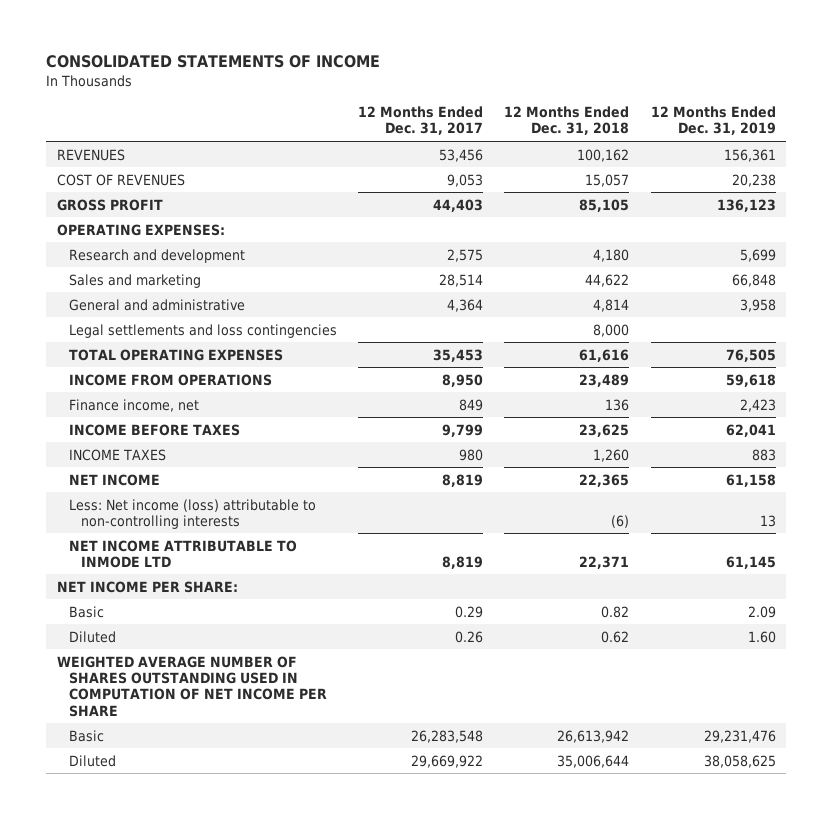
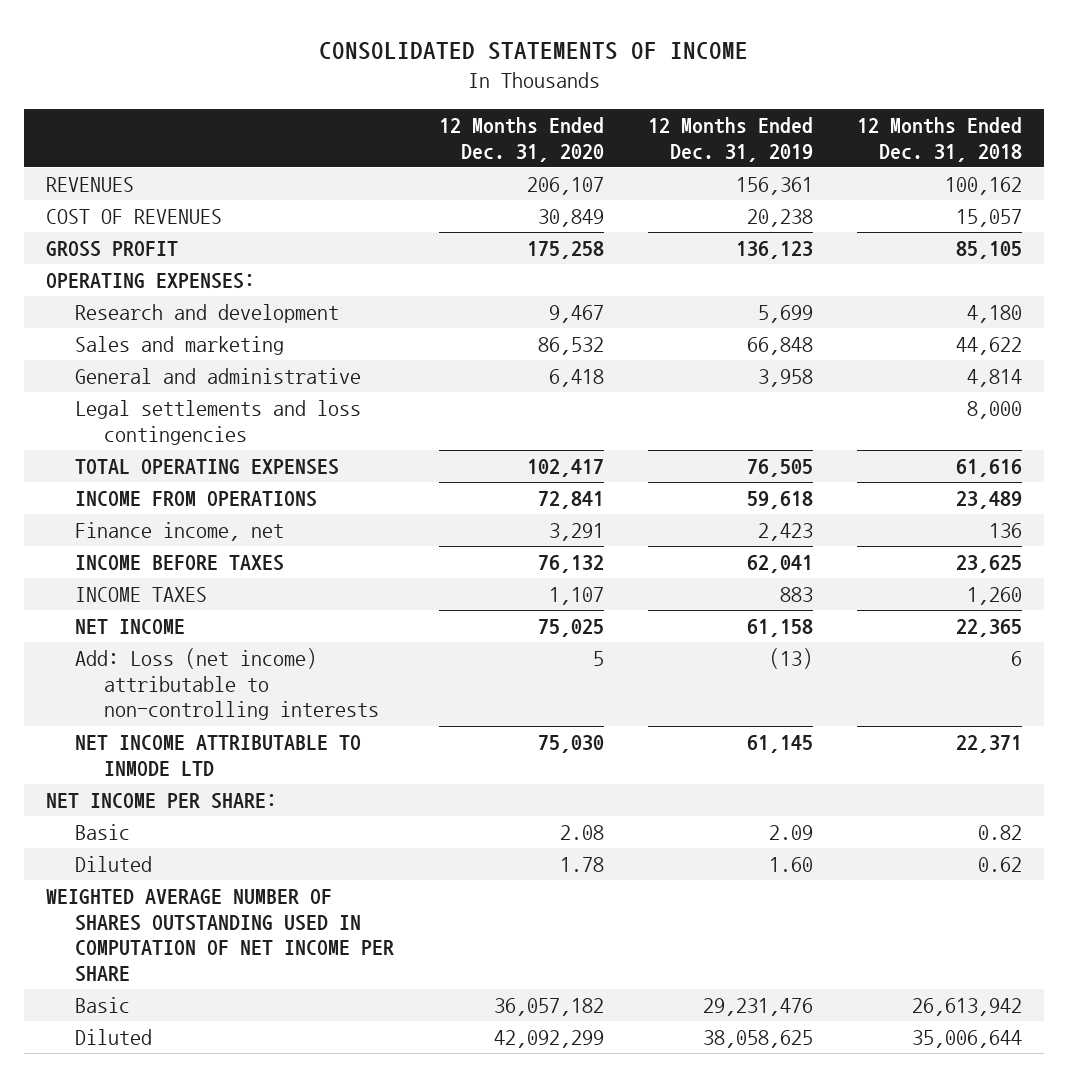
- | 12 Months Ended Dec. 31, 2017 | 12 Months Ended Dec. 31, 2018 | 12 Months Ended Dec. 31, 2019
+ | 12 Months Ended Dec. 31, 2020 | 12 Months Ended Dec. 31, 2019 | 12 Months Ended Dec. 31, 2018
- Less: Net income (loss) attributable to non-controlling interests | | (6) | 13
+ Add: Loss (net income) attributable to non-controlling interests | 5 | (13) | 6

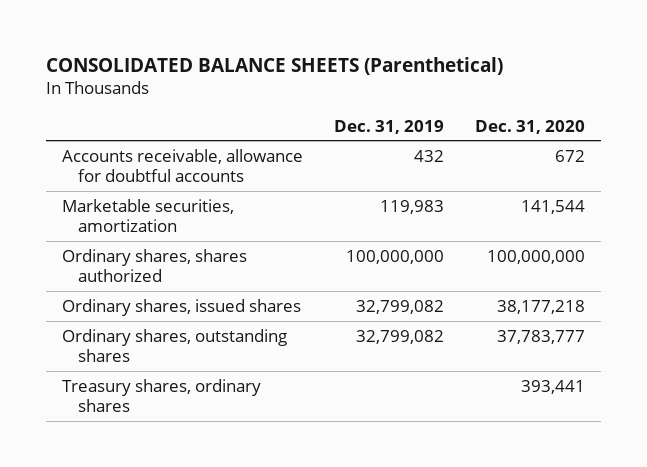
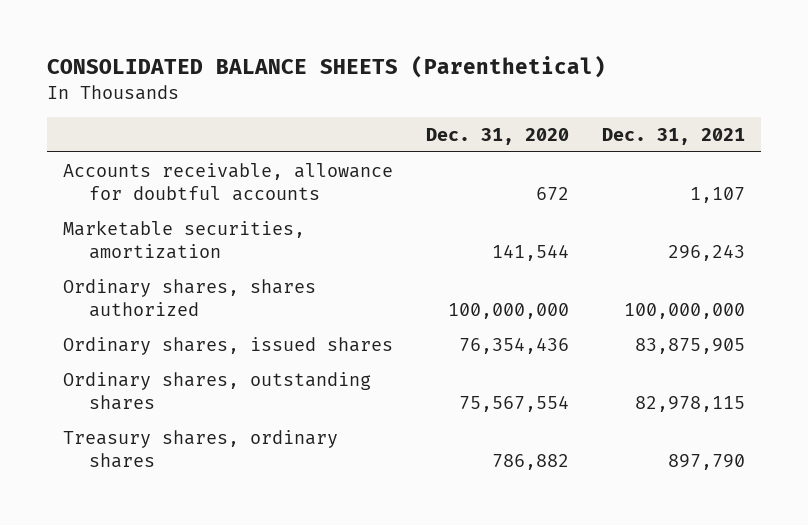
- | Dec. 31, 2019 | Dec. 31, 2020
+ | Dec. 31, 2020 | Dec. 31, 2021
- Ordinary shares, issued shares | 32,799,082 | 38,177,218
- Ordinary shares, outstanding shares | 32,799,082 | 37,783,777
- Treasury shares, ordinary shares | | 393,441
+ Ordinary shares, issued shares | 76,354,436 | 83,875,905
+ Ordinary shares, outstanding shares | 75,567,554 | 82,978,115
+ Treasury shares, ordinary shares | 786,882 | 897,790

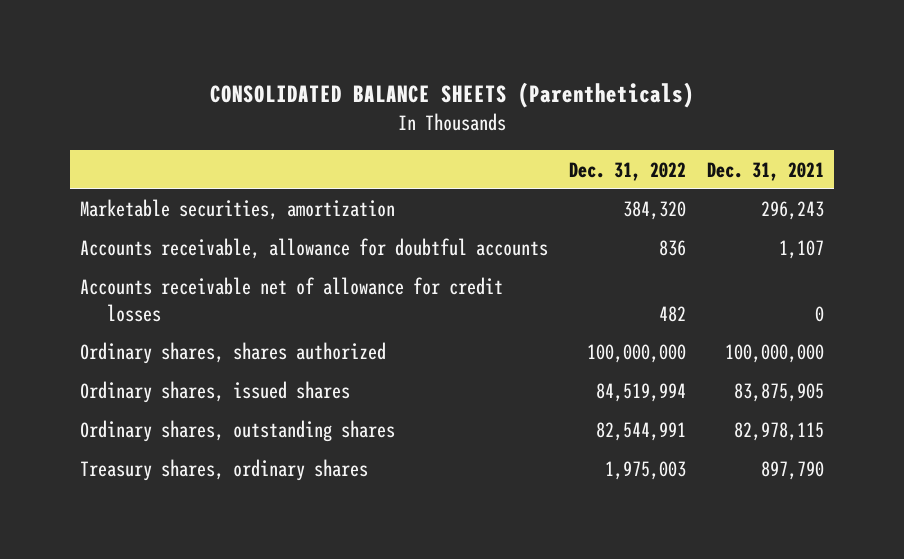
- CONSOLIDATED BALANCE SHEETS (Parenthetical)
+ CONSOLIDATED BALANCE SHEETS (Parentheticals)
- | Dec. 31, 2020 | Dec. 31, 2021
+ | Dec. 31, 2022 | Dec. 31, 2021
moved down: Accounts receivable, allowance for doubtful accounts | 836 | 1,107
+ Accounts receivable net of allowance for credit losses | 482 | 0

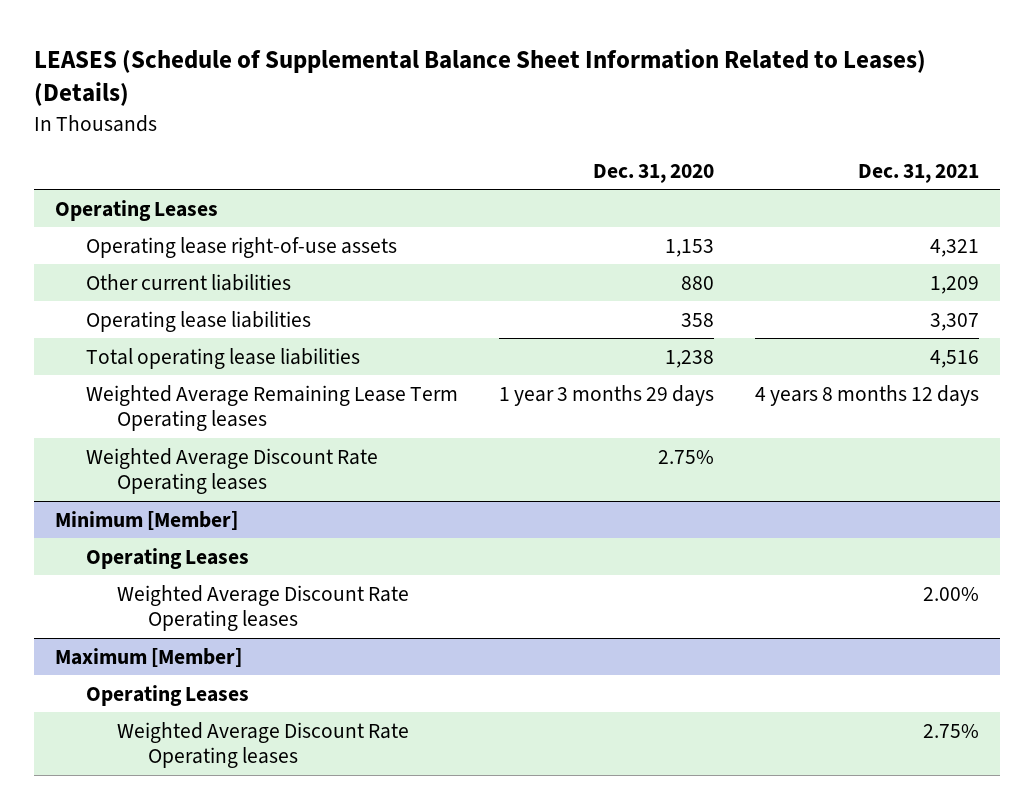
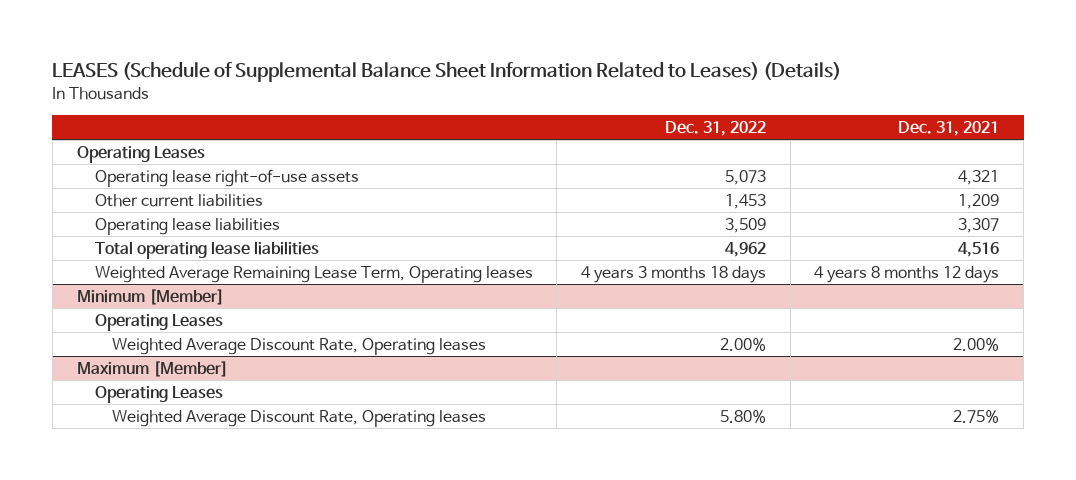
- | Dec. 31, 2020 | Dec. 31, 2021
+ | Dec. 31, 2022 | Dec. 31, 2021
- Weighted Average Remaining Lease Term Operating leases | 1 year 3 months 29 days | 4 years 8 months 12 days
- Weighted Average Discount Rate Operating leases | 2.75% |
+ Weighted Average Remaining Lease Term, Operating leases | 4 years 3 months 18 days | 4 years 8 months 12 days
@ Minimum [Member]
- Weighted Average Discount Rate Operating leases | | 2.00%
+ Weighted Average Discount Rate, Operating leases | 2.00% | 2.00%
@ Maximum [Member]
- Weighted Average Discount Rate Operating leases | | 2.75%
+ Weighted Average Discount Rate, Operating leases | 5.80% | 2.75%

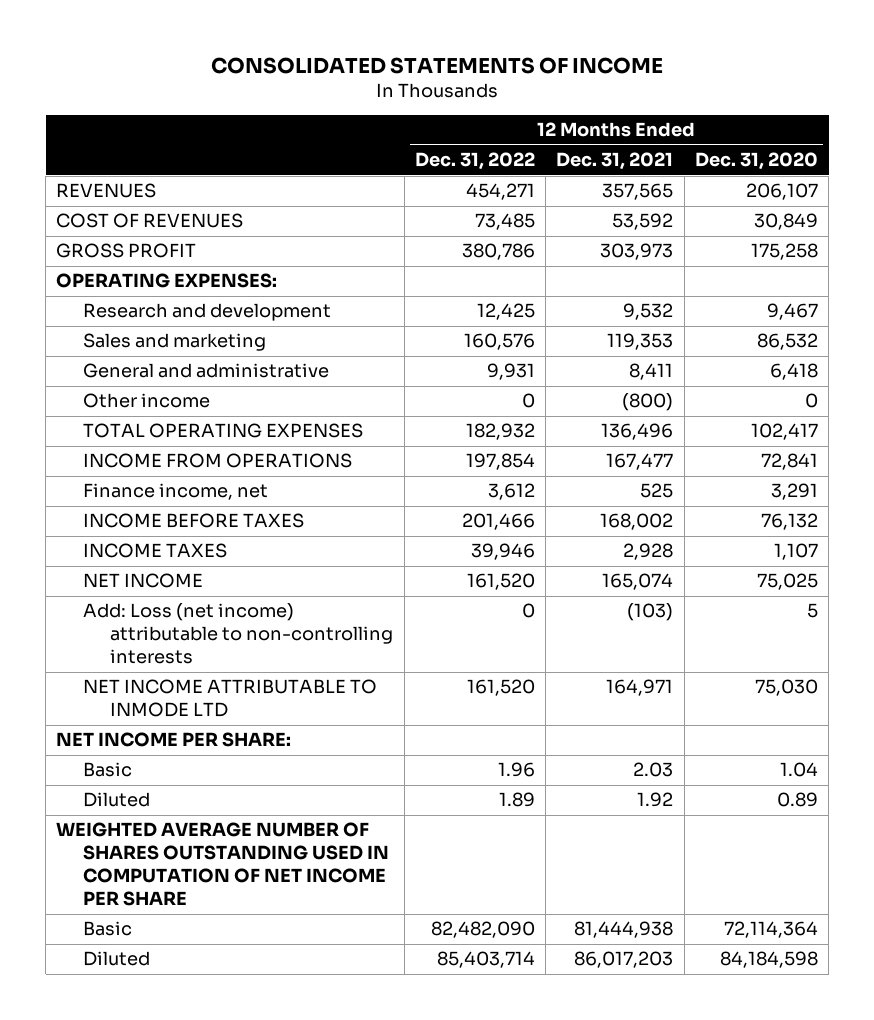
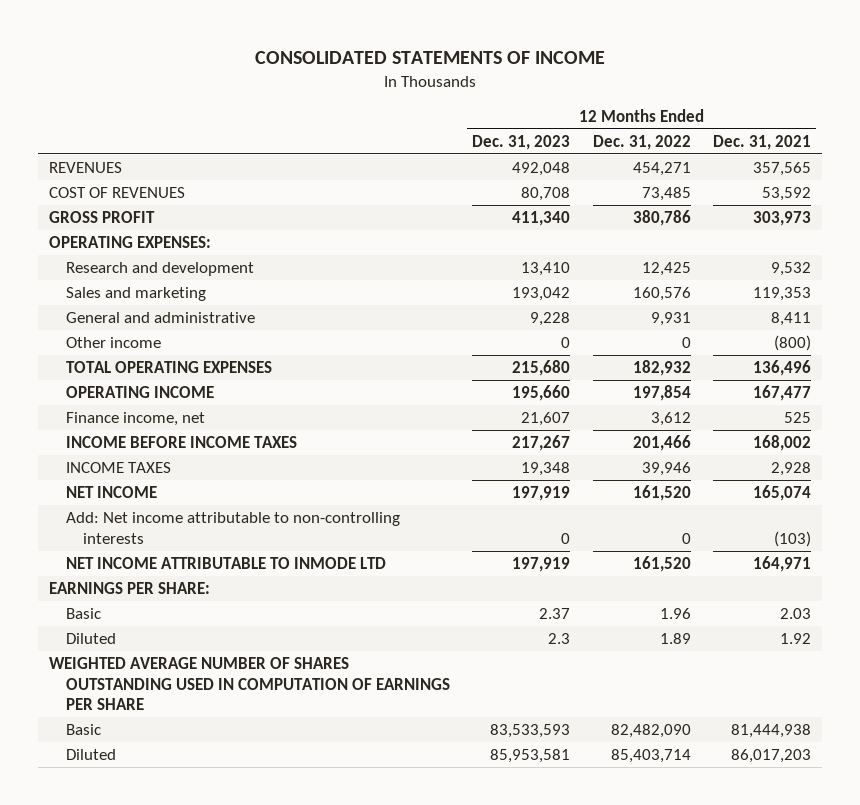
- | 12 Months Ended Dec. 31, 2022 | 12 Months Ended Dec. 31, 2021 | 12 Months Ended Dec. 31, 2020
+ | 12 Months Ended Dec. 31, 2023 | 12 Months Ended Dec. 31, 2022 | 12 Months Ended Dec. 31, 2021
- INCOME FROM OPERATIONS | 197,854 | 167,477 | 72,841
+ OPERATING INCOME | 195,660 | 197,854 | 167,477
- INCOME BEFORE TAXES | 201,466 | 168,002 | 76,132
+ INCOME BEFORE INCOME TAXES | 217,267 | 201,466 | 168,002
- Add: Loss (net income) attributable to non-controlling interests | 0 | (103) | 5
+ Add: Net income attributable to non-controlling interests | 0 | 0 | (103)
- NET INCOME PER SHARE:
+ EARNINGS PER SHARE:
- WEIGHTED AVERAGE NUMBER OF SHARES OUTSTANDING USED IN COMPUTATION OF NET INCOME PER SHARE
+ WEIGHTED AVERAGE NUMBER OF SHARES OUTSTANDING USED IN COMPUTATION OF EARNINGS PER SHARE

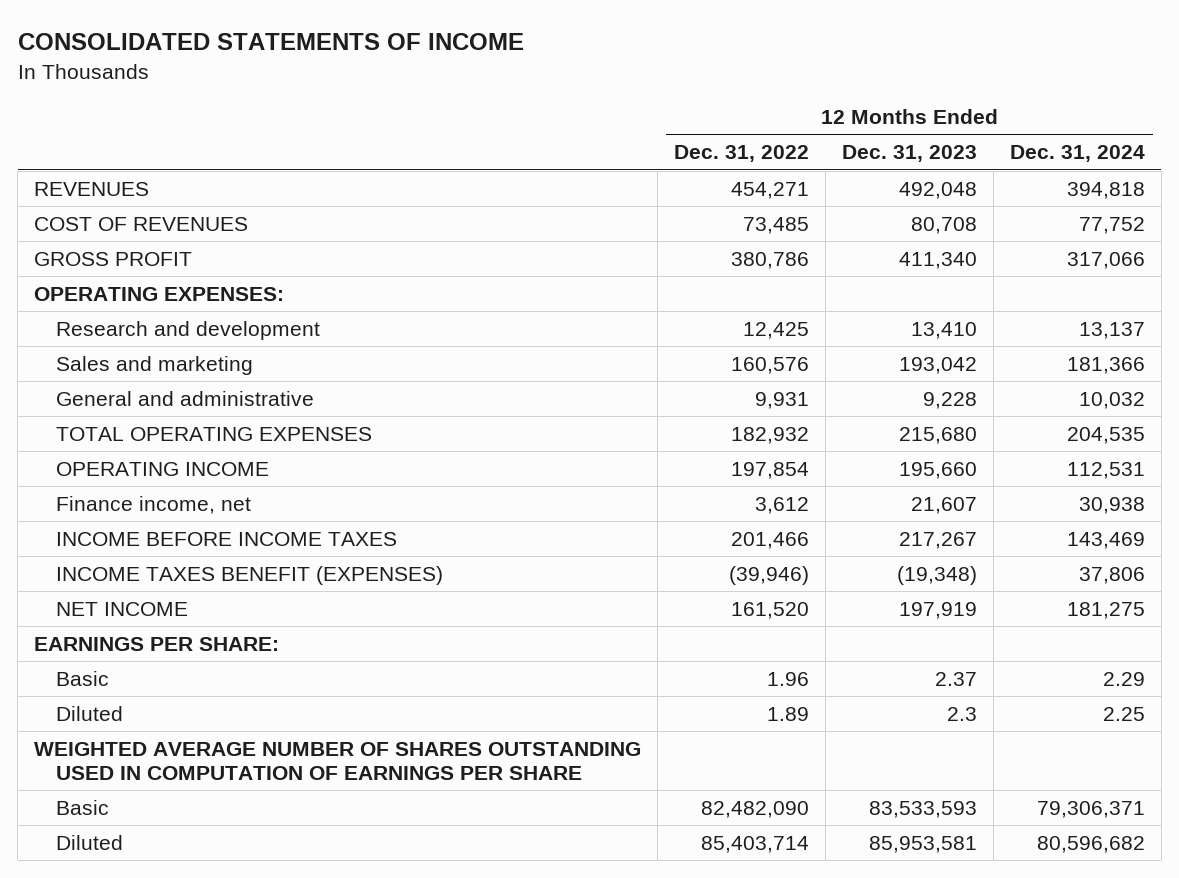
- | 12 Months Ended Dec. 31, 2023 | 12 Months Ended Dec. 31, 2022 | 12 Months Ended Dec. 31, 2021
+ | 12 Months Ended Dec. 31, 2022 | 12 Months Ended Dec. 31, 2023 | 12 Months Ended Dec. 31, 2024
- Other income | 0 | 0 | (800)
- INCOME TAXES | 19,348 | 39,946 | 2,928
+ INCOME TAXES BENEFIT (EXPENSES) | (39,946) | (19,348) | 37,806
- Add: Net income attributable to non-controlling interests | 0 | 0 | (103)
- NET INCOME ATTRIBUTABLE TO INMODE LTD | 197,919 | 161,520 | 164,971

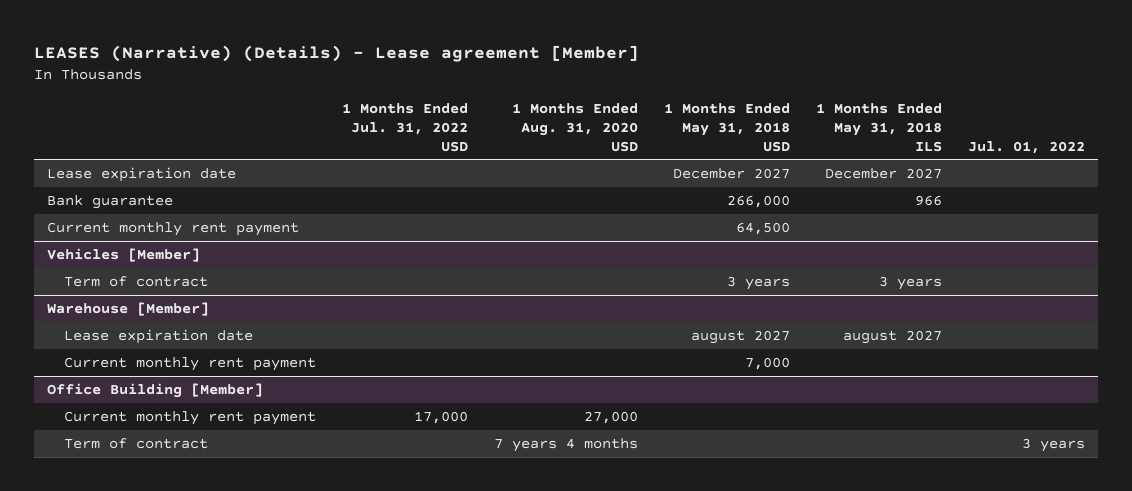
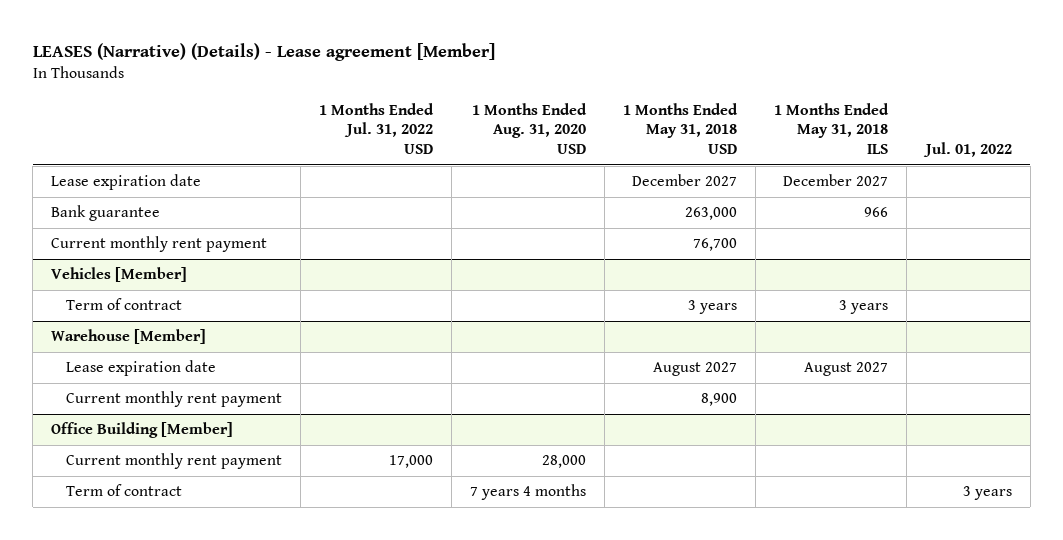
- Bank guarantee | | | 266,000 | 966 |
- Current monthly rent payment | | | 64,500 | |
+ Bank guarantee | | | 263,000 | 966 |
+ Current monthly rent payment | | | 76,700 | |
@ Warehouse [Member]
- Lease expiration date | | | august 2027 | august 2027 |
- Current monthly rent payment | | | 7,000 | |
+ Lease expiration date | | | August 2027 | August 2027 |
+ Current monthly rent payment | | | 8,900 | |
@ Office Building [Member]
- Current monthly rent payment | 17,000 | 27,000 | | |
+ Current monthly rent payment | 17,000 | 28,000 | | |

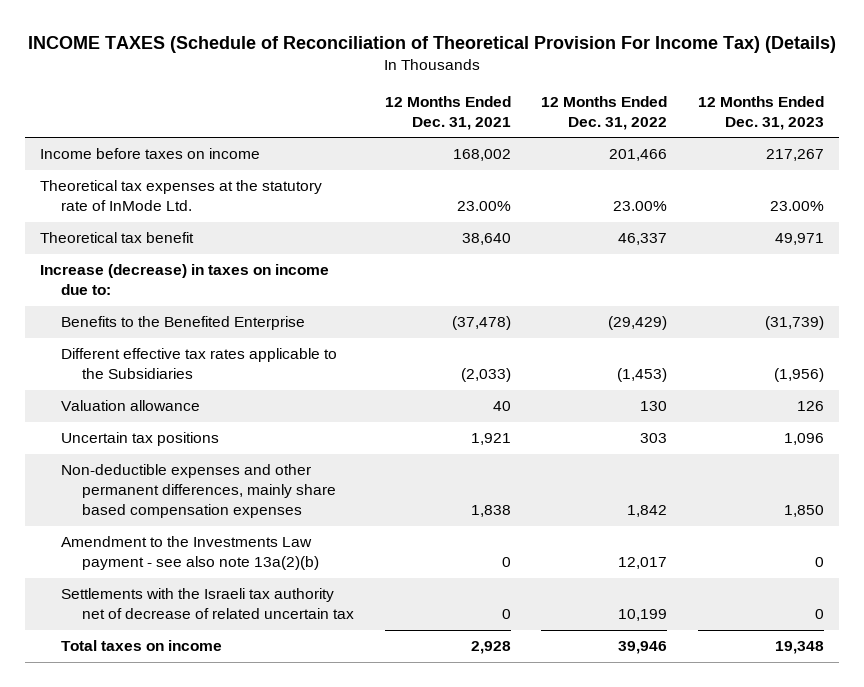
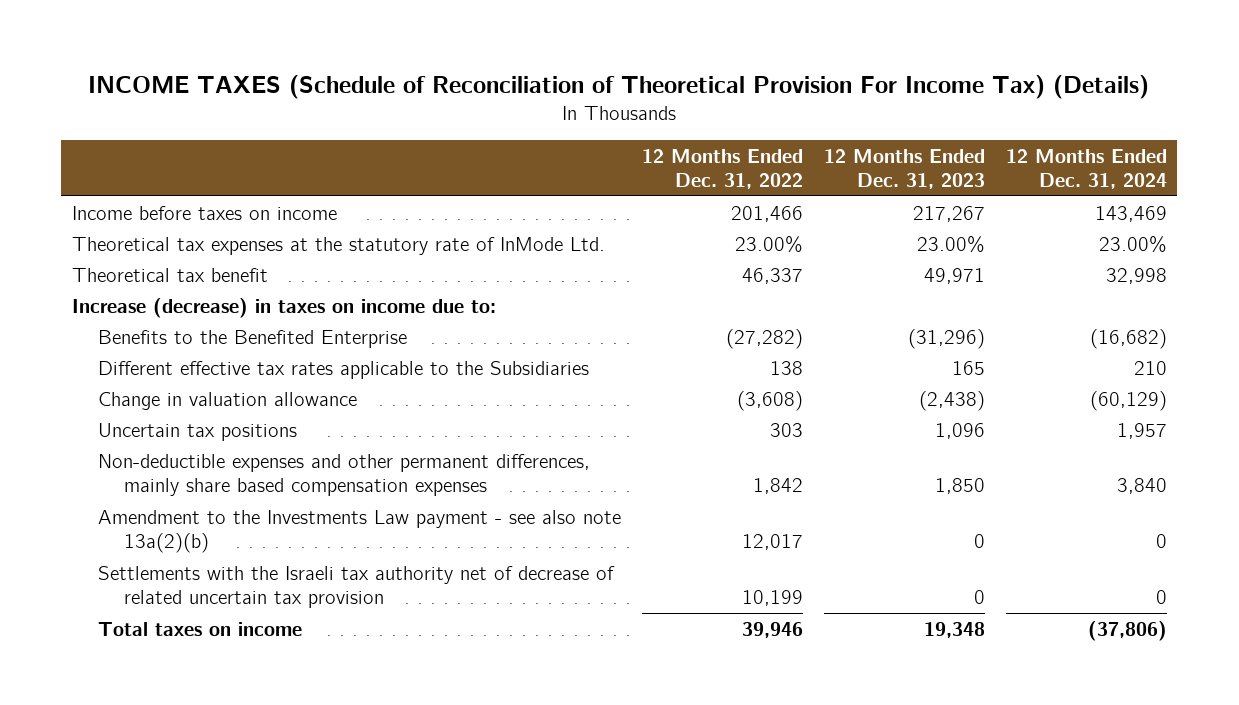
- | 12 Months Ended Dec. 31, 2021 | 12 Months Ended Dec. 31, 2022 | 12 Months Ended Dec. 31, 2023
+ | 12 Months Ended Dec. 31, 2022 | 12 Months Ended Dec. 31, 2023 | 12 Months Ended Dec. 31, 2024
- Benefits to the Benefited Enterprise | (37,478) | (29,429) | (31,739)
- Different effective tax rates applicable to the Subsidiaries | (2,033) | (1,453) | (1,956)
- Valuation allowance | 40 | 130 | 126
+ Benefits to the Benefited Enterprise | (27,282) | (31,296) | (16,682)
+ Different effective tax rates applicable to the Subsidiaries | 138 | 165 | 210
+ Change in valuation allowance | (3,608) | (2,438) | (60,129)
- Settlements with the Israeli tax authority net of decrease of related uncertain tax | 0 | 10,199 | 0
+ Settlements with the Israeli tax authority net of decrease of related uncertain tax provision | 10,199 | 0 | 0

